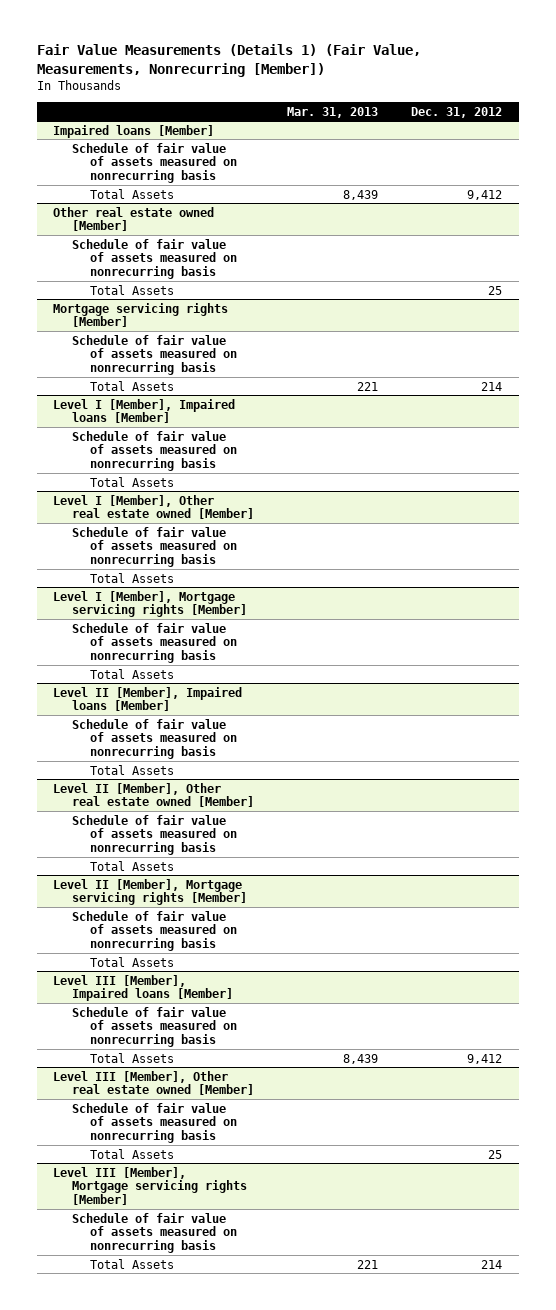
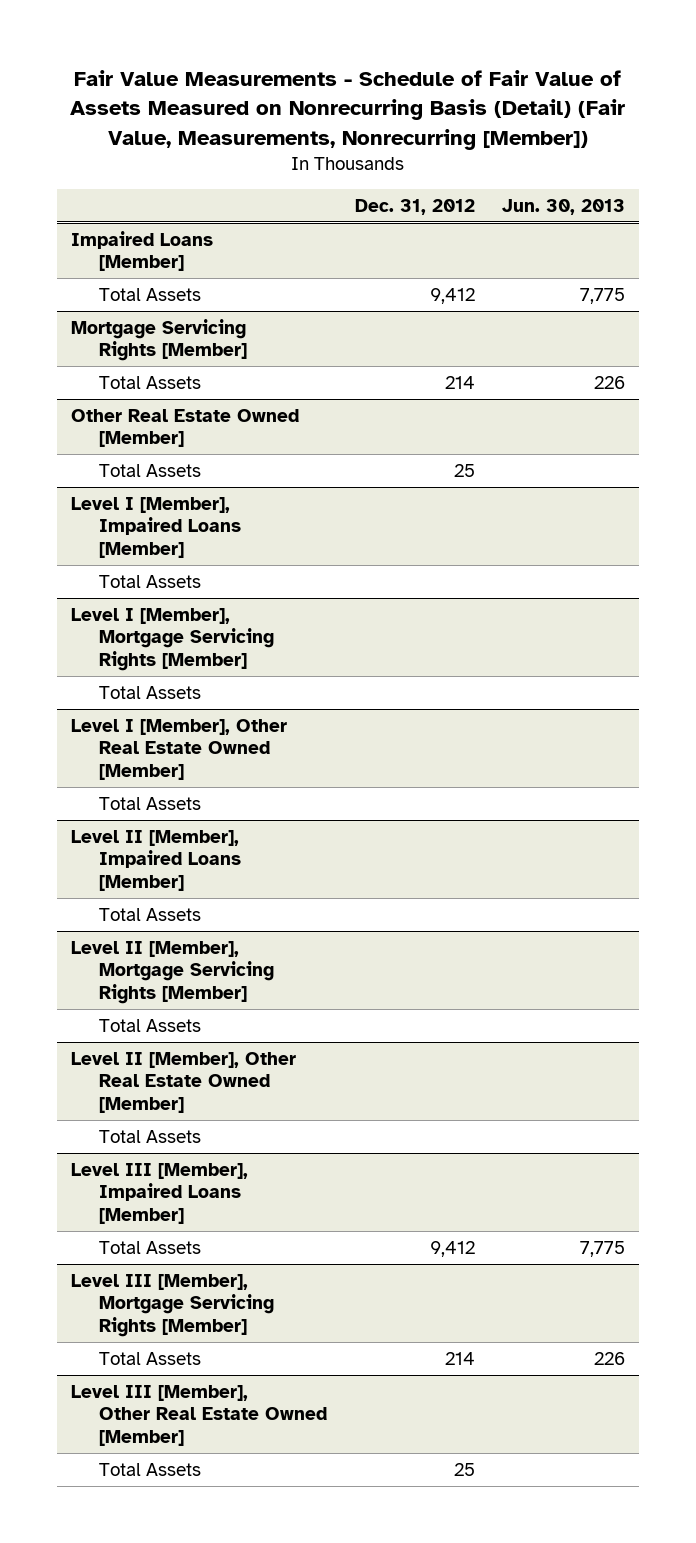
- Fair Value Measurements (Details 1) (Fair Value, Measurements, Nonrecurring [Member])
+ Fair Value Measurements - Schedule of Fair Value of Assets Measured on Nonrecurring Basis (Detail) (Fair Value, Measurements, Nonrecurring [Member])
- | Mar. 31, 2013 | Dec. 31, 2012
+ | Dec. 31, 2012 | Jun. 30, 2013
- Impaired loans [Member]
- Schedule of fair value of assets measured on nonrecurring basis
+ Impaired Loans [Member]
- Other real estate owned [Member]
- Schedule of fair value of assets measured on nonrecurring basis
- Total Assets | | 25
- Mortgage servicing rights [Member]
- Schedule of fair value of assets measured on nonrecurring basis
+ Mortgage Servicing Rights [Member]
- Level I [Member], Impaired loans [Member]
- Schedule of fair value of assets measured on nonrecurring basis
+ Other Real Estate Owned [Member]
+ Total Assets | 25 |
+ Level I [Member], Impaired Loans [Member]
- Level I [Member], Other real estate owned [Member]
- Schedule of fair value of assets measured on nonrecurring basis
+ Level I [Member], Mortgage Servicing Rights [Member]
- Level I [Member], Mortgage servicing rights [Member]
- Schedule of fair value of assets measured on nonrecurring basis
+ Level I [Member], Other Real Estate Owned [Member]
- Level II [Member], Impaired loans [Member]
- Schedule of fair value of assets measured on nonrecurring basis
+ Level II [Member], Impaired Loans [Member]
- Level II [Member], Other real estate owned [Member]
- Schedule of fair value of assets measured on nonrecurring basis
+ Level II [Member], Mortgage Servicing Rights [Member]
- Level II [Member], Mortgage servicing rights [Member]
- Schedule of fair value of assets measured on nonrecurring basis
+ Level II [Member], Other Real Estate Owned [Member]
- Level III [Member], Impaired loans [Member]
- Schedule of fair value of assets measured on nonrecurring basis
+ Level III [Member], Impaired Loans [Member]
- Level III [Member], Other real estate owned [Member]
- Schedule of fair value of assets measured on nonrecurring basis
- Total Assets | | 25
- Level III [Member], Mortgage servicing rights [Member]
- Schedule of fair value of assets measured on nonrecurring basis
+ Level III [Member], Mortgage Servicing Rights [Member]
+ Level III [Member], Other Real Estate Owned [Member]
+ Total Assets | 25 |

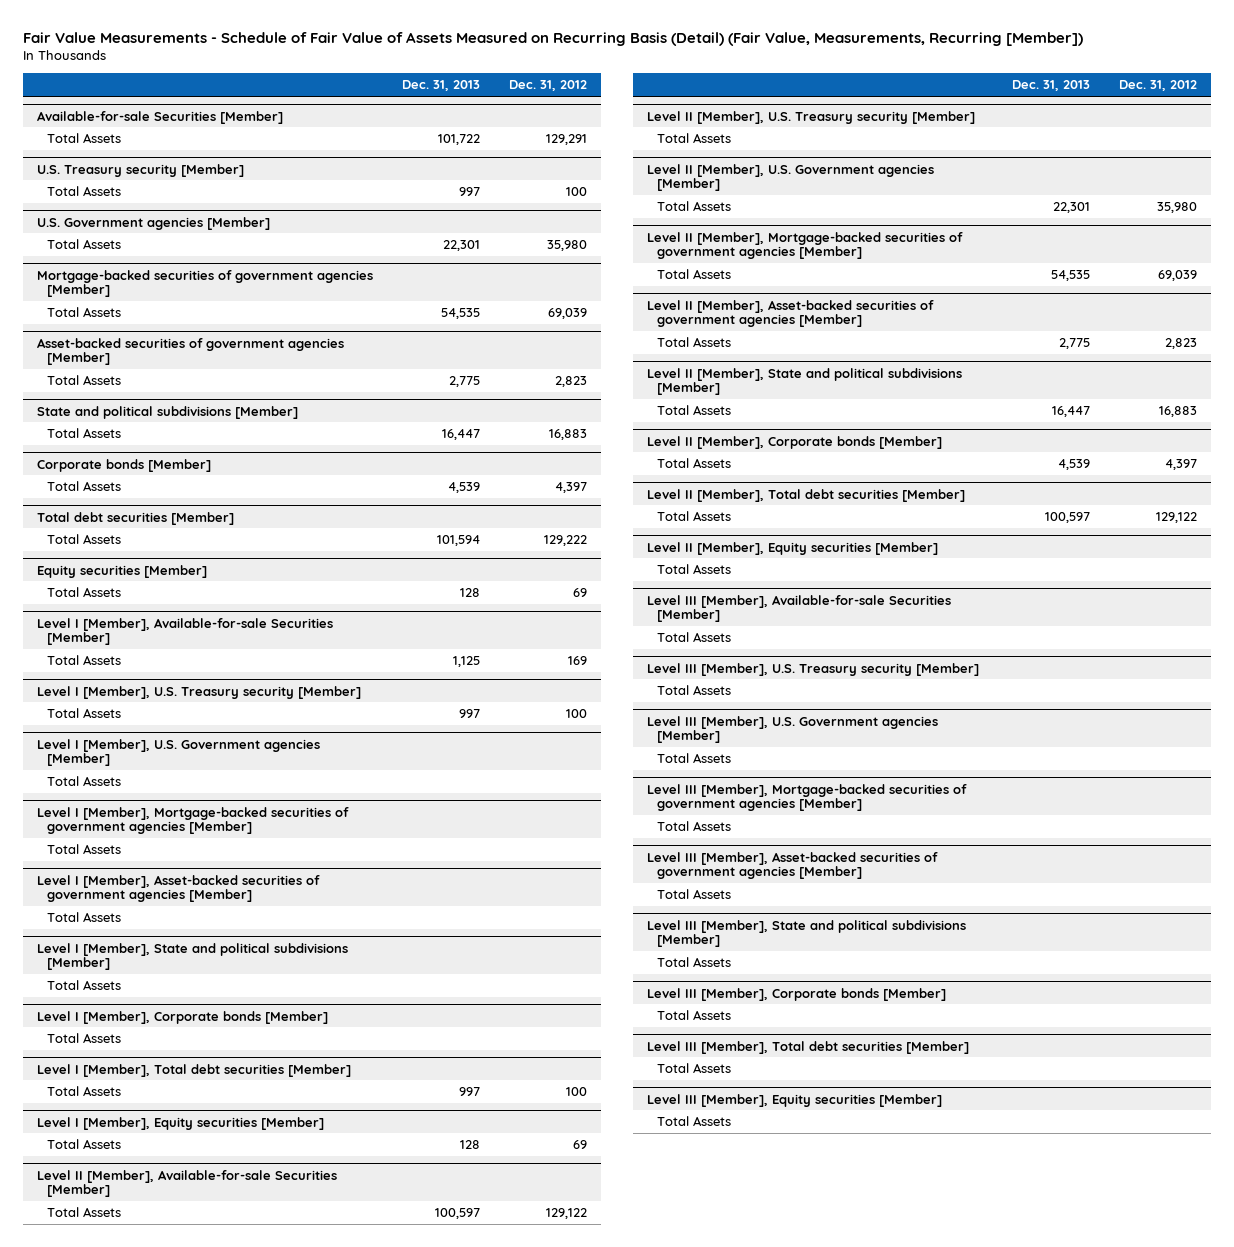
- Fair Value Measurements - Schedule of Fair Value of Assets Measured on Nonrecurring Basis (Detail) (Fair Value, Measurements, Nonrecurring [Member])
+ Fair Value Measurements - Schedule of Fair Value of Assets Measured on Recurring Basis (Detail) (Fair Value, Measurements, Recurring [Member])
- | Dec. 31, 2012 | Jun. 30, 2013
+ | Dec. 31, 2013 | Dec. 31, 2012
- Impaired Loans [Member]
- Total Assets | 9,412 | 7,775
- Mortgage Servicing Rights [Member]
- Total Assets | 214 | 226
- Other Real Estate Owned [Member]
- Total Assets | 25 |
- Level I [Member], Impaired Loans [Member]
+ Available-for-sale Securities [Member]
+ Total Assets | 101,722 | 129,291
+ U.S. Treasury security [Member]
+ Total Assets | 997 | 100
+ U.S. Government agencies [Member]
+ Total Assets | 22,301 | 35,980
+ Mortgage-backed securities of government agencies [Member]
+ Total Assets | 54,535 | 69,039
+ Asset-backed securities of government agencies [Member]
+ Total Assets | 2,775 | 2,823
+ State and political subdivisions [Member]
+ Total Assets | 16,447 | 16,883
+ Corporate bonds [Member]
+ Total Assets | 4,539 | 4,397
+ Total debt securities [Member]
+ Total Assets | 101,594 | 129,222
+ Equity securities [Member]
+ Total Assets | 128 | 69
+ Level I [Member], Available-for-sale Securities [Member]
+ Total Assets | 1,125 | 169
+ Level I [Member], U.S. Treasury security [Member]
+ Total Assets | 997 | 100
+ Level I [Member], U.S. Government agencies [Member]
- Level I [Member], Mortgage Servicing Rights [Member]
+ Level I [Member], Mortgage-backed securities of government agencies [Member]
- Level I [Member], Other Real Estate Owned [Member]
+ Level I [Member], Asset-backed securities of government agencies [Member]
- Level II [Member], Impaired Loans [Member]
+ Level I [Member], State and political subdivisions [Member]
- Level II [Member], Mortgage Servicing Rights [Member]
+ Level I [Member], Corporate bonds [Member]
- Level II [Member], Other Real Estate Owned [Member]
+ Level I [Member], Total debt securities [Member]
+ Total Assets | 997 | 100
+ Level I [Member], Equity securities [Member]
+ Total Assets | 128 | 69
+ Level II [Member], Available-for-sale Securities [Member]
+ Total Assets | 100,597 | 129,122
+ Level II [Member], U.S. Treasury security [Member]
- Level III [Member], Impaired Loans [Member]
- Total Assets | 9,412 | 7,775
- Level III [Member], Mortgage Servicing Rights [Member]
- Total Assets | 214 | 226
- Level III [Member], Other Real Estate Owned [Member]
- Total Assets | 25 |
+ Level II [Member], U.S. Government agencies [Member]
+ Total Assets | 22,301 | 35,980
+ Level II [Member], Mortgage-backed securities of government agencies [Member]
+ Total Assets | 54,535 | 69,039
+ Level II [Member], Asset-backed securities of government agencies [Member]
+ Total Assets | 2,775 | 2,823
+ Level II [Member], State and political subdivisions [Member]
+ Total Assets | 16,447 | 16,883
+ Level II [Member], Corporate bonds [Member]
+ Total Assets | 4,539 | 4,397
+ Level II [Member], Total debt securities [Member]
+ Total Assets | 100,597 | 129,122
+ Level II [Member], Equity securities [Member]
+ Total Assets
+ Level III [Member], Available-for-sale Securities [Member]
+ Total Assets
+ Level III [Member], U.S. Treasury security [Member]
+ Total Assets
+ Level III [Member], U.S. Government agencies [Member]
+ Total Assets
+ Level III [Member], Mortgage-backed securities of government agencies [Member]
+ Total Assets
+ Level III [Member], Asset-backed securities of government agencies [Member]
+ Total Assets
+ Level III [Member], State and political subdivisions [Member]
+ Total Assets
+ Level III [Member], Corporate bonds [Member]
+ Total Assets
+ Level III [Member], Total debt securities [Member]
+ Total Assets
+ Level III [Member], Equity securities [Member]
+ Total Assets

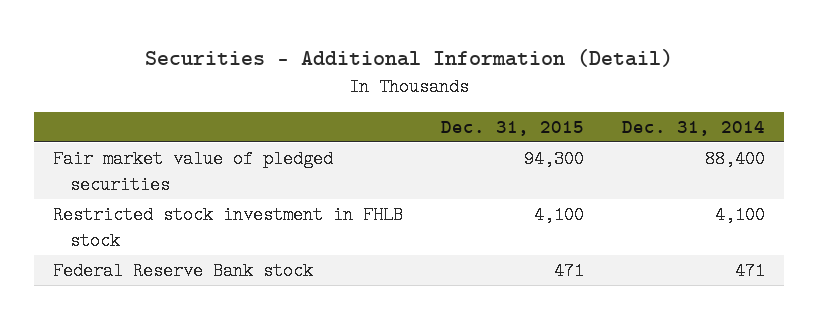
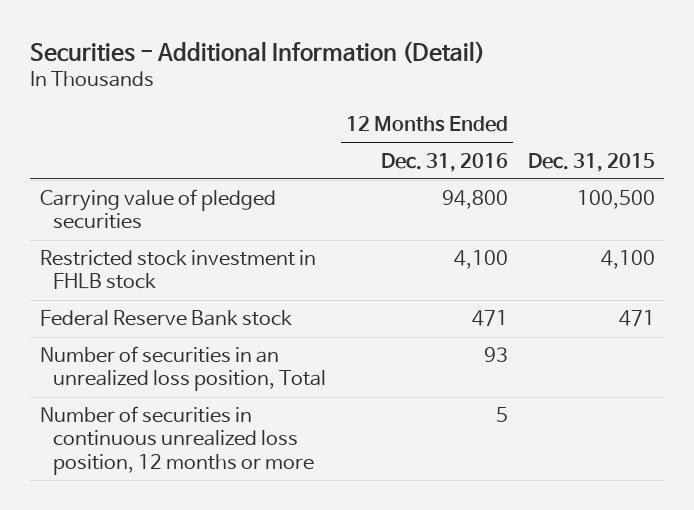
- | Dec. 31, 2015 | Dec. 31, 2014
+ | 12 Months Ended Dec. 31, 2016 | Dec. 31, 2015
- Fair market value of pledged securities | 94,300 | 88,400
+ Carrying value of pledged securities | 94,800 | 100,500
+ Number of securities in an unrealized loss position, Total | 93 |
+ Number of securities in continuous unrealized loss position, 12 months or more | 5 |

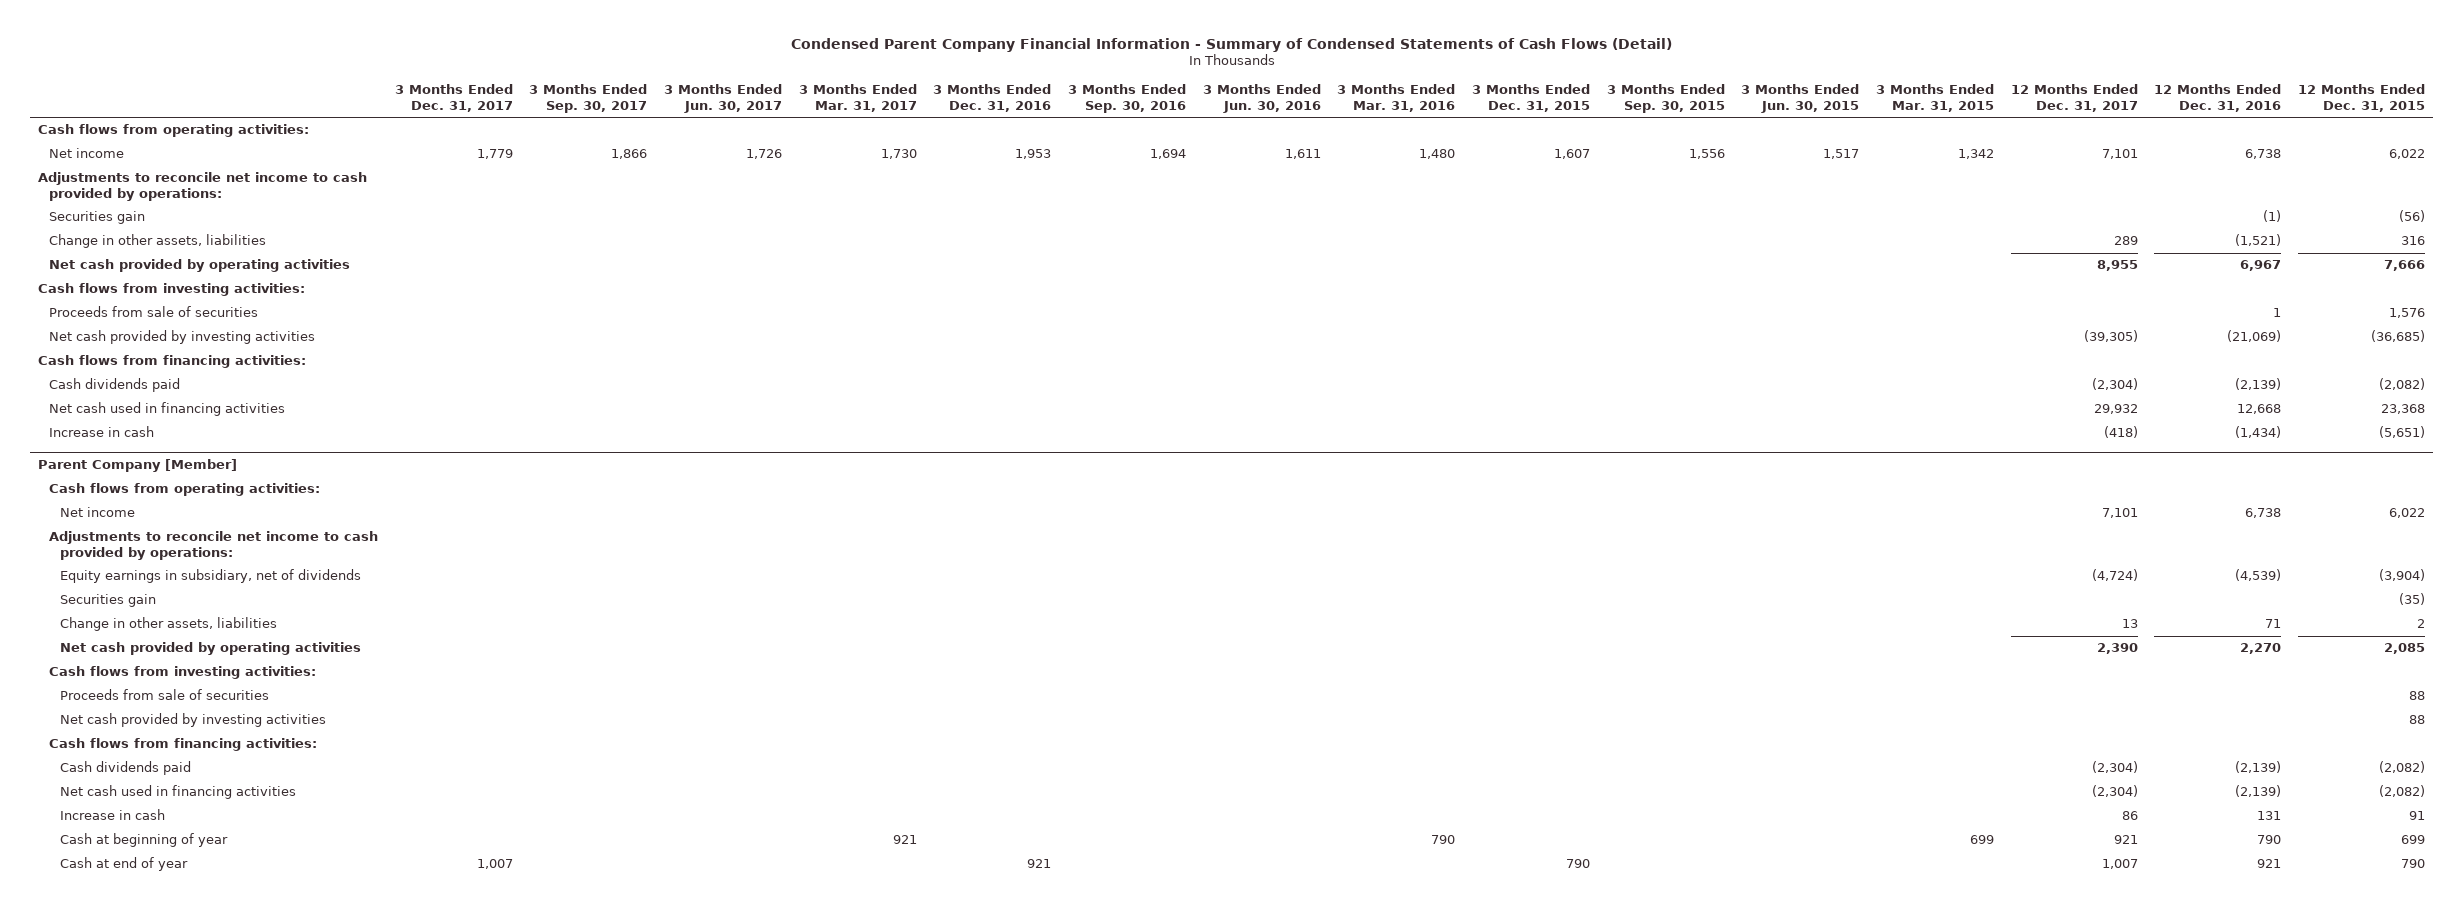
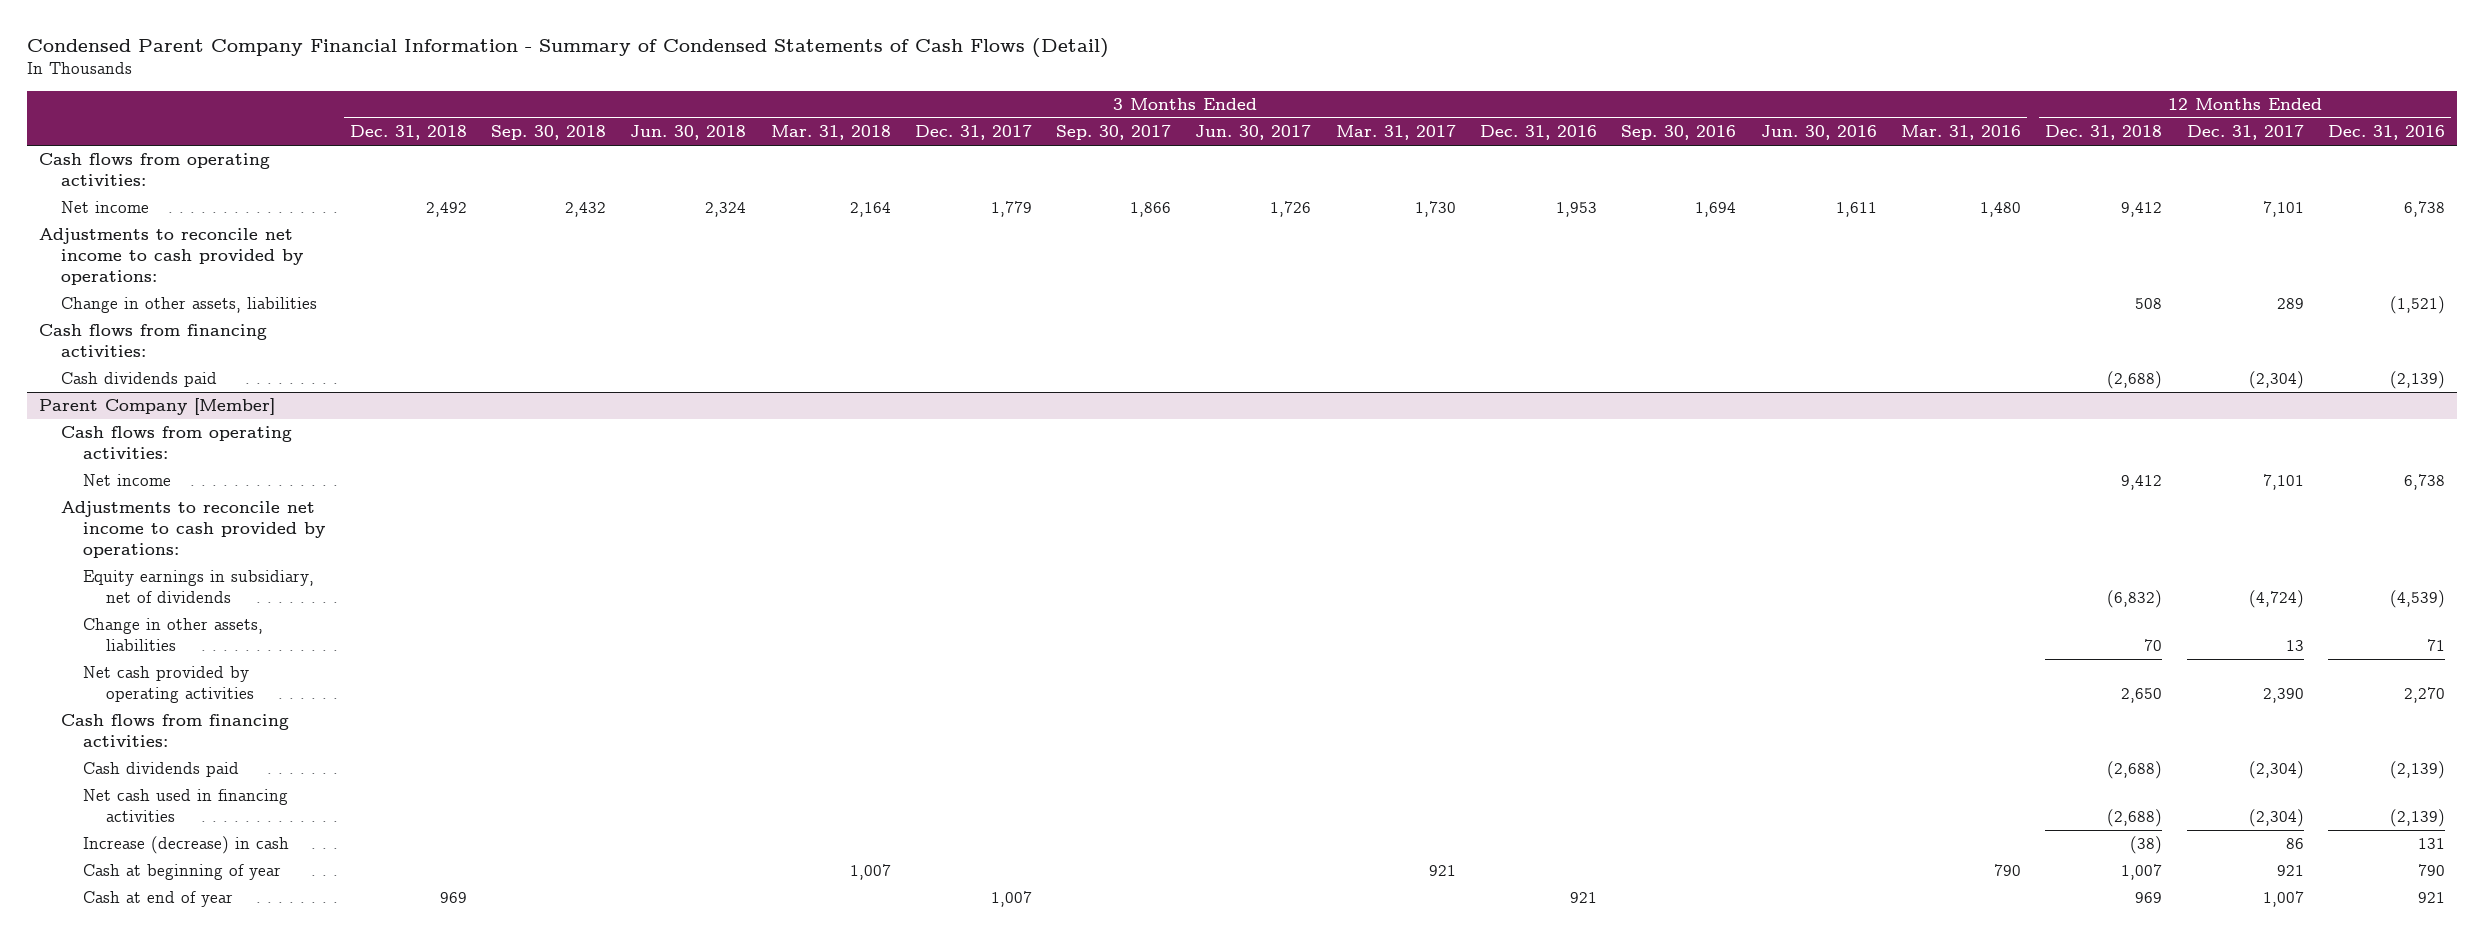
- | 3 Months Ended Dec. 31, 2017 | 3 Months Ended Sep. 30, 2017 | 3 Months Ended Jun. 30, 2017 | 3 Months Ended Mar. 31, 2017 | 3 Months Ended Dec. 31, 2016 | 3 Months Ended Sep. 30, 2016 | 3 Months Ended Jun. 30, 2016 | 3 Months Ended Mar. 31, 2016 | 3 Months Ended Dec. 31, 2015 | 3 Months Ended Sep. 30, 2015 | 3 Months Ended Jun. 30, 2015 | 3 Months Ended Mar. 31, 2015 | 12 Months Ended Dec. 31, 2017 | 12 Months Ended Dec. 31, 2016 | 12 Months Ended Dec. 31, 2015
+ | 3 Months Ended Dec. 31, 2018 | 3 Months Ended Sep. 30, 2018 | 3 Months Ended Jun. 30, 2018 | 3 Months Ended Mar. 31, 2018 | 3 Months Ended Dec. 31, 2017 | 3 Months Ended Sep. 30, 2017 | 3 Months Ended Jun. 30, 2017 | 3 Months Ended Mar. 31, 2017 | 3 Months Ended Dec. 31, 2016 | 3 Months Ended Sep. 30, 2016 | 3 Months Ended Jun. 30, 2016 | 3 Months Ended Mar. 31, 2016 | 12 Months Ended Dec. 31, 2018 | 12 Months Ended Dec. 31, 2017 | 12 Months Ended Dec. 31, 2016
- Securities gain | | | | | | | | | | | | | | (1) | (56)
- Net cash provided by operating activities | | | | | | | | | | | | | 8,955 | 6,967 | 7,666
- Cash flows from investing activities:
- Proceeds from sale of securities | | | | | | | | | | | | | | 1 | 1,576
- Net cash provided by investing activities | | | | | | | | | | | | | (39,305) | (21,069) | (36,685)
- Net cash used in financing activities | | | | | | | | | | | | | 29,932 | 12,668 | 23,368
- Increase in cash | | | | | | | | | | | | | (418) | (1,434) | (5,651)
@ Parent Company [Member]
- Securities gain | | | | | | | | | | | | | | | (35)
- Cash flows from investing activities:
- Proceeds from sale of securities | | | | | | | | | | | | | | | 88
- Net cash provided by investing activities | | | | | | | | | | | | | | | 88
- Increase in cash | | | | | | | | | | | | | 86 | 131 | 91
+ Increase (decrease) in cash | | | | | | | | | | | | | (38) | 86 | 131

